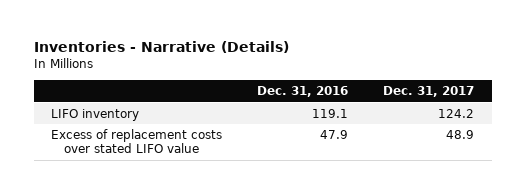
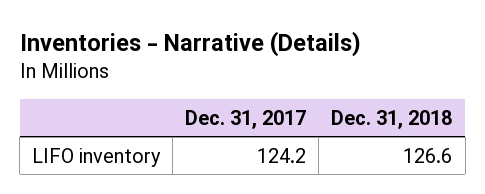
- | Dec. 31, 2016 | Dec. 31, 2017
+ | Dec. 31, 2017 | Dec. 31, 2018
- Excess of replacement costs over stated LIFO value | 47.9 | 48.9

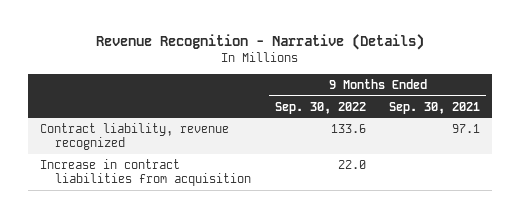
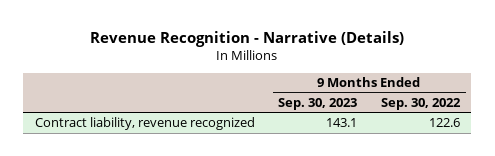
- | 9 Months Ended Sep. 30, 2022 | 9 Months Ended Sep. 30, 2021
+ | 9 Months Ended Sep. 30, 2023 | 9 Months Ended Sep. 30, 2022
- Contract liability, revenue recognized | 133.6 | 97.1
- Increase in contract liabilities from acquisition | 22.0 |
+ Contract liability, revenue recognized | 143.1 | 122.6

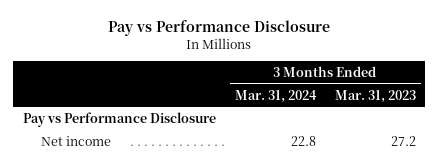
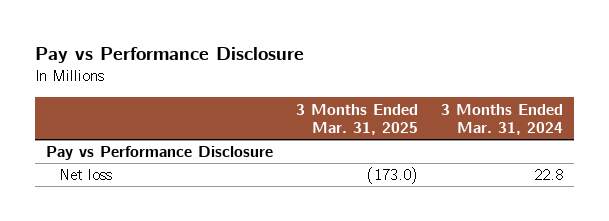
- | 3 Months Ended Mar. 31, 2024 | 3 Months Ended Mar. 31, 2023
+ | 3 Months Ended Mar. 31, 2025 | 3 Months Ended Mar. 31, 2024
- Net income | 22.8 | 27.2
+ Net loss | (173.0) | 22.8

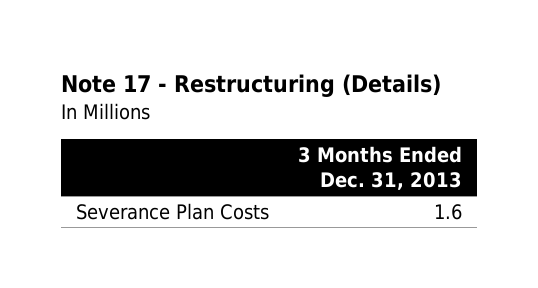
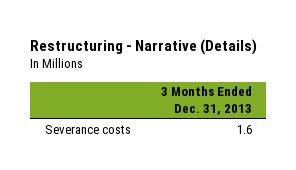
- Note 17 - Restructuring (Details)
+ Restructuring - Narrative (Details)
- Severance Plan Costs | 1.6
+ Severance costs | 1.6

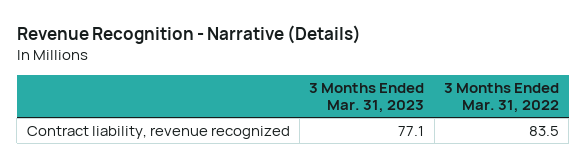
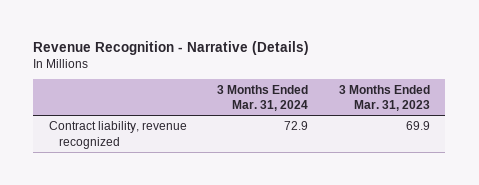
- | 3 Months Ended Mar. 31, 2023 | 3 Months Ended Mar. 31, 2022
+ | 3 Months Ended Mar. 31, 2024 | 3 Months Ended Mar. 31, 2023
- Contract liability, revenue recognized | 77.1 | 83.5
+ Contract liability, revenue recognized | 72.9 | 69.9

